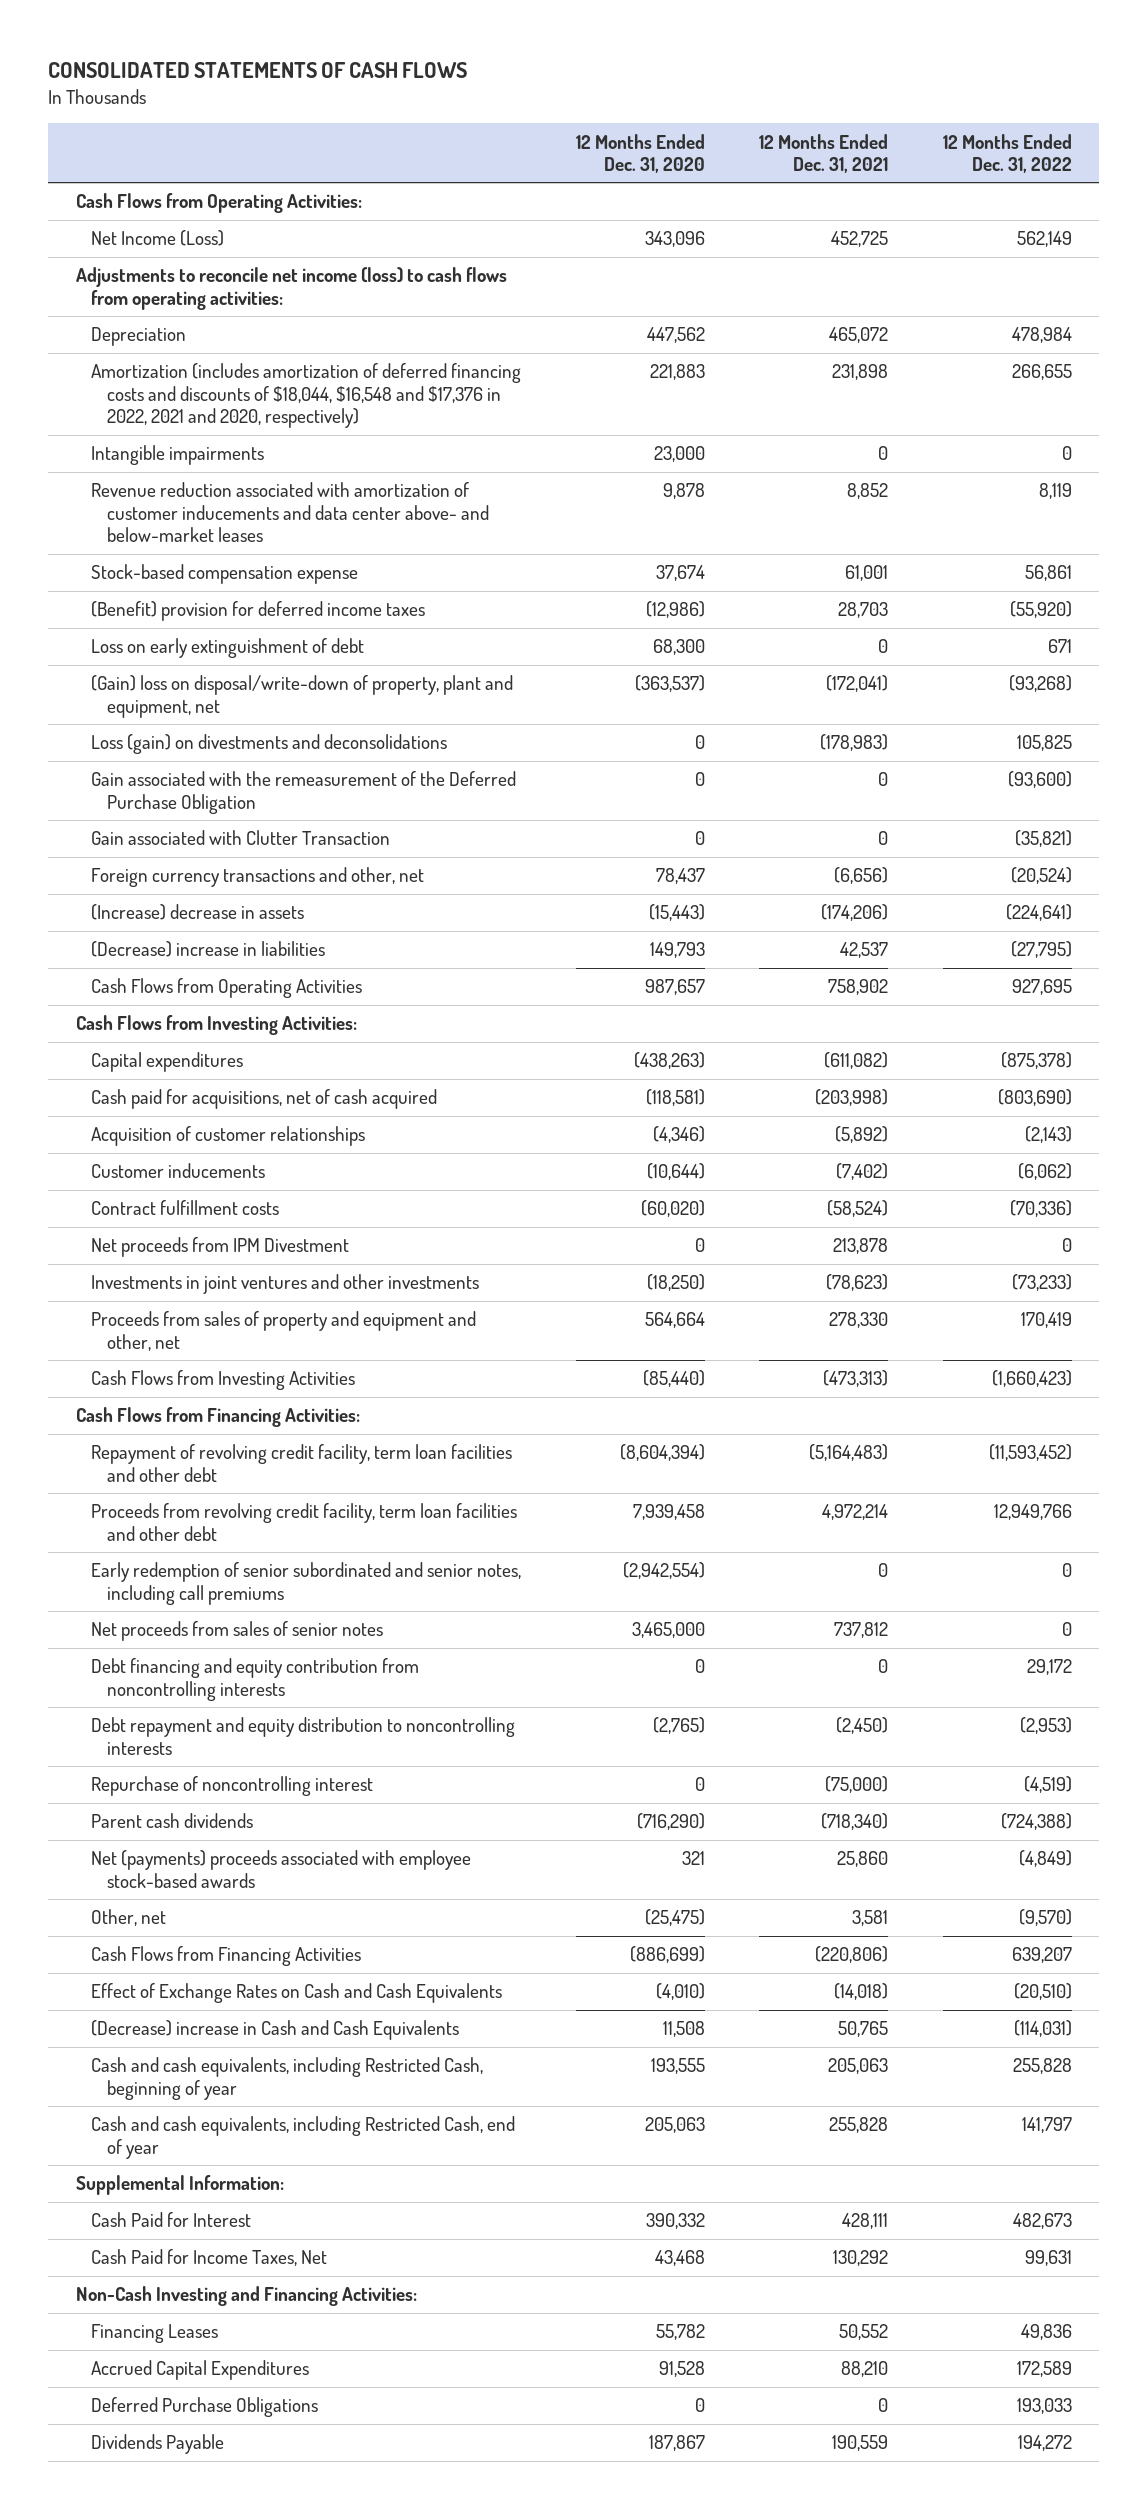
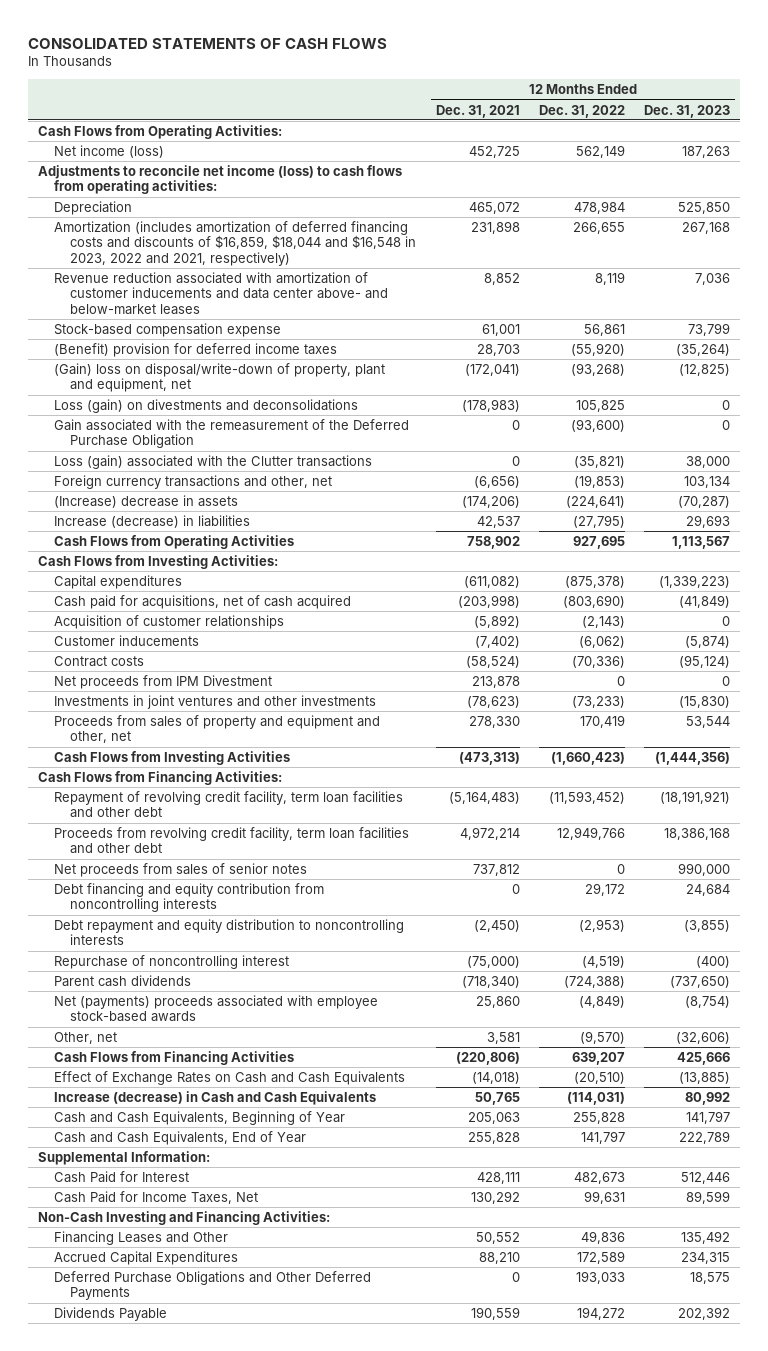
- | 12 Months Ended Dec. 31, 2020 | 12 Months Ended Dec. 31, 2021 | 12 Months Ended Dec. 31, 2022
+ | 12 Months Ended Dec. 31, 2021 | 12 Months Ended Dec. 31, 2022 | 12 Months Ended Dec. 31, 2023
- Net Income (Loss) | 343,096 | 452,725 | 562,149
+ Net income (loss) | 452,725 | 562,149 | 187,263
- Amortization (includes amortization of deferred financing costs and discounts of $18,044, $16,548 and $17,376 in 2022, 2021 and 2020, respectively) | 221,883 | 231,898 | 266,655
- Intangible impairments | 23,000 | 0 | 0
+ Amortization (includes amortization of deferred financing costs and discounts of $16,859, $18,044 and $16,548 in 2023, 2022 and 2021, respectively) | 231,898 | 266,655 | 267,168
- Loss on early extinguishment of debt | 68,300 | 0 | 671
- Gain associated with Clutter Transaction | 0 | 0 | (35,821)
- Foreign currency transactions and other, net | 78,437 | (6,656) | (20,524)
+ Loss (gain) associated with the Clutter transactions | 0 | (35,821) | 38,000
+ Foreign currency transactions and other, net | (6,656) | (19,853) | 103,134
- (Decrease) increase in liabilities | 149,793 | 42,537 | (27,795)
+ Increase (decrease) in liabilities | 42,537 | (27,795) | 29,693
- Contract fulfillment costs | (60,020) | (58,524) | (70,336)
+ Contract costs | (58,524) | (70,336) | (95,124)
- Early redemption of senior subordinated and senior notes, including call premiums | (2,942,554) | 0 | 0
- (Decrease) increase in Cash and Cash Equivalents | 11,508 | 50,765 | (114,031)
- Cash and cash equivalents, including Restricted Cash, beginning of year | 193,555 | 205,063 | 255,828
- Cash and cash equivalents, including Restricted Cash, end of year | 205,063 | 255,828 | 141,797
+ Increase (decrease) in Cash and Cash Equivalents | 50,765 | (114,031) | 80,992
+ Cash and Cash Equivalents, Beginning of Year | 205,063 | 255,828 | 141,797
+ Cash and Cash Equivalents, End of Year | 255,828 | 141,797 | 222,789
- Financing Leases | 55,782 | 50,552 | 49,836
+ Financing Leases and Other | 50,552 | 49,836 | 135,492
- Deferred Purchase Obligations | 0 | 0 | 193,033
+ Deferred Purchase Obligations and Other Deferred Payments | 0 | 193,033 | 18,575

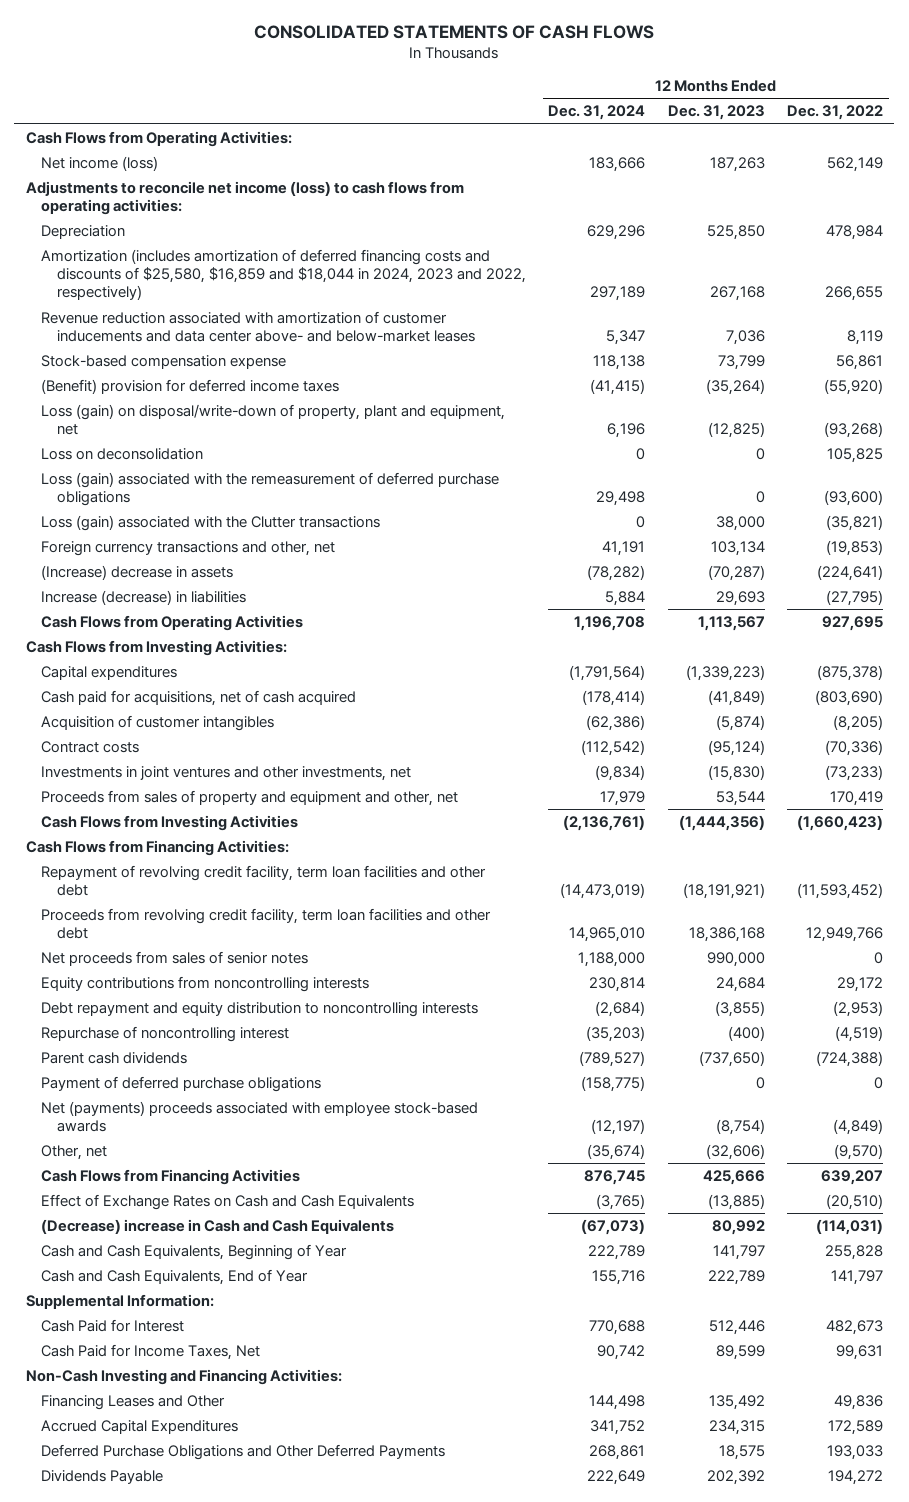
- | 12 Months Ended Dec. 31, 2021 | 12 Months Ended Dec. 31, 2022 | 12 Months Ended Dec. 31, 2023
+ | 12 Months Ended Dec. 31, 2024 | 12 Months Ended Dec. 31, 2023 | 12 Months Ended Dec. 31, 2022
- Amortization (includes amortization of deferred financing costs and discounts of $16,859, $18,044 and $16,548 in 2023, 2022 and 2021, respectively) | 231,898 | 266,655 | 267,168
+ Amortization (includes amortization of deferred financing costs and discounts of $25,580, $16,859 and $18,044 in 2024, 2023 and 2022, respectively) | 297,189 | 267,168 | 266,655
- (Gain) loss on disposal/write-down of property, plant and equipment, net | (172,041) | (93,268) | (12,825)
- Loss (gain) on divestments and deconsolidations | (178,983) | 105,825 | 0
- Gain associated with the remeasurement of the Deferred Purchase Obligation | 0 | (93,600) | 0
+ Loss (gain) on disposal/write-down of property, plant and equipment, net | 6,196 | (12,825) | (93,268)
+ Loss on deconsolidation | 0 | 0 | 105,825
+ Loss (gain) associated with the remeasurement of deferred purchase obligations | 29,498 | 0 | (93,600)
- Acquisition of customer relationships | (5,892) | (2,143) | 0
- Customer inducements | (7,402) | (6,062) | (5,874)
+ Acquisition of customer intangibles | (62,386) | (5,874) | (8,205)
- Net proceeds from IPM Divestment | 213,878 | 0 | 0
- Investments in joint ventures and other investments | (78,623) | (73,233) | (15,830)
+ Investments in joint ventures and other investments, net | (9,834) | (15,830) | (73,233)
- Debt financing and equity contribution from noncontrolling interests | 0 | 29,172 | 24,684
+ Equity contributions from noncontrolling interests | 230,814 | 24,684 | 29,172
+ Payment of deferred purchase obligations | (158,775) | 0 | 0
- Increase (decrease) in Cash and Cash Equivalents | 50,765 | (114,031) | 80,992
+ (Decrease) increase in Cash and Cash Equivalents | (67,073) | 80,992 | (114,031)

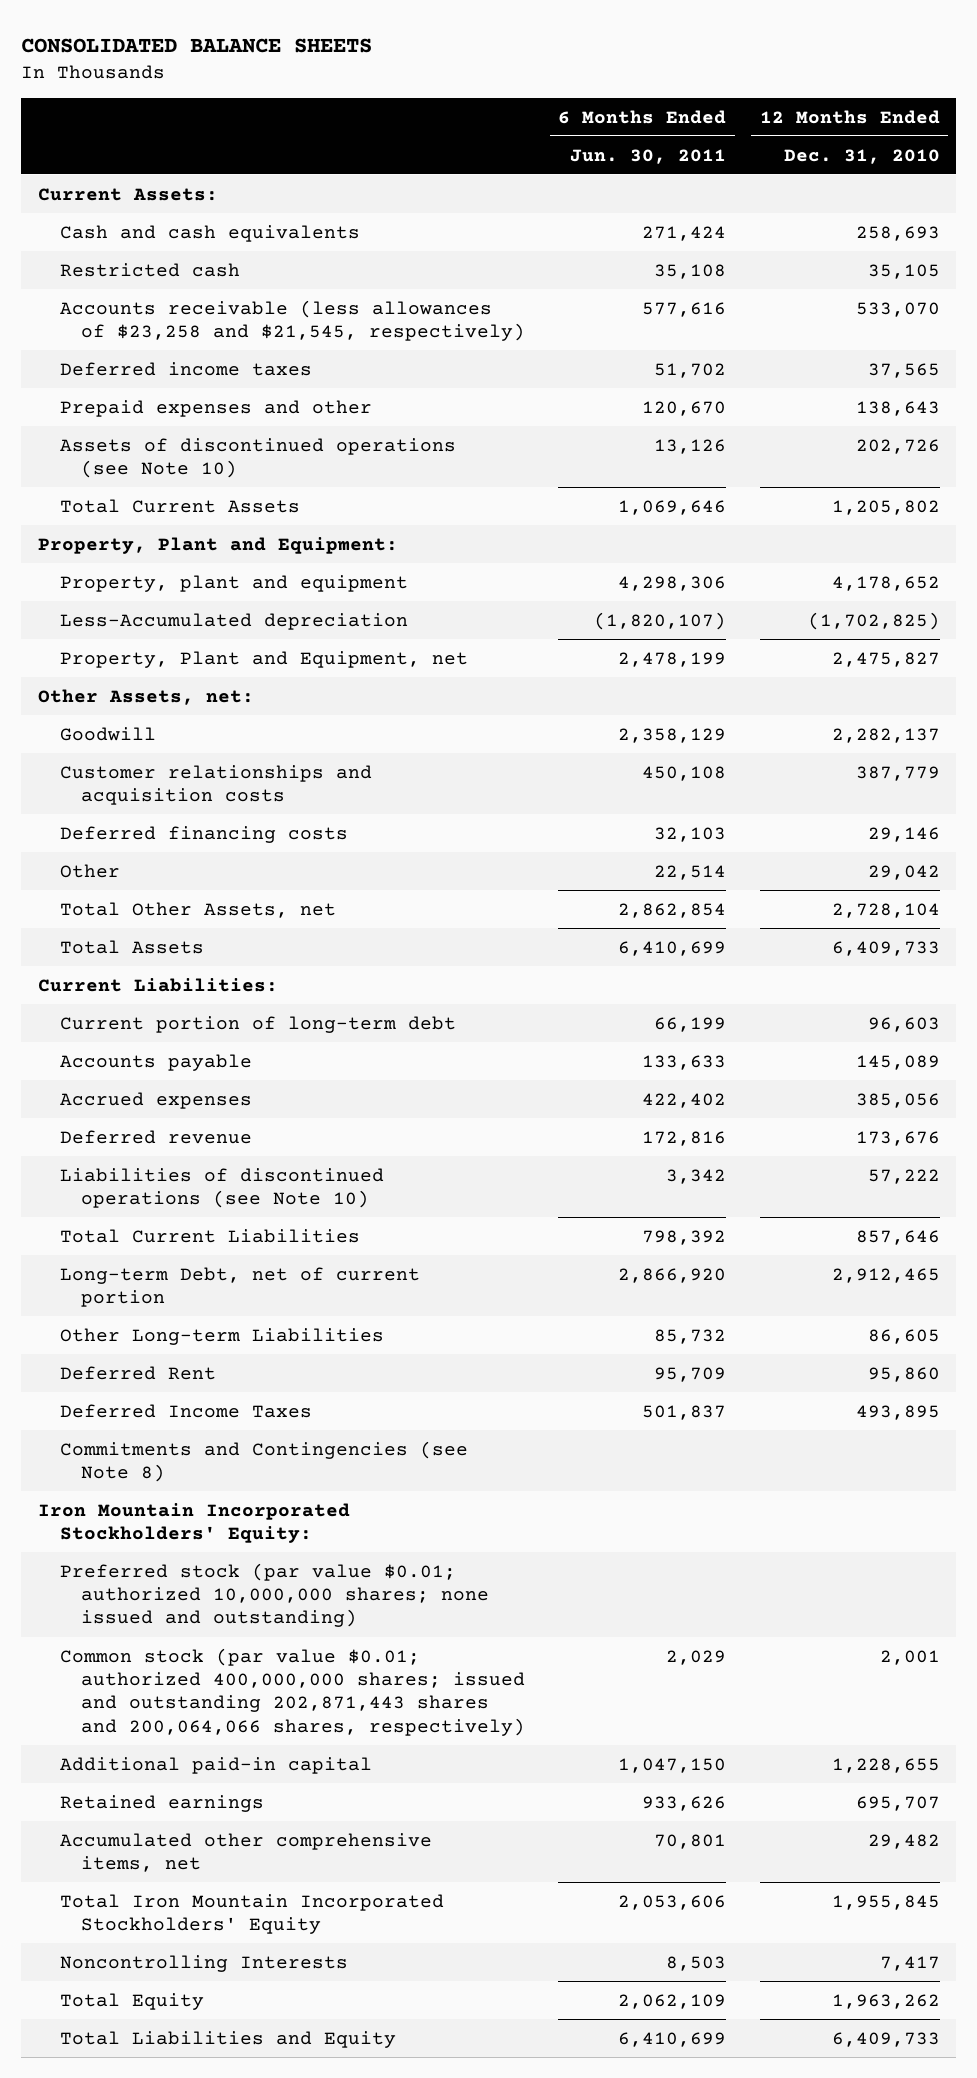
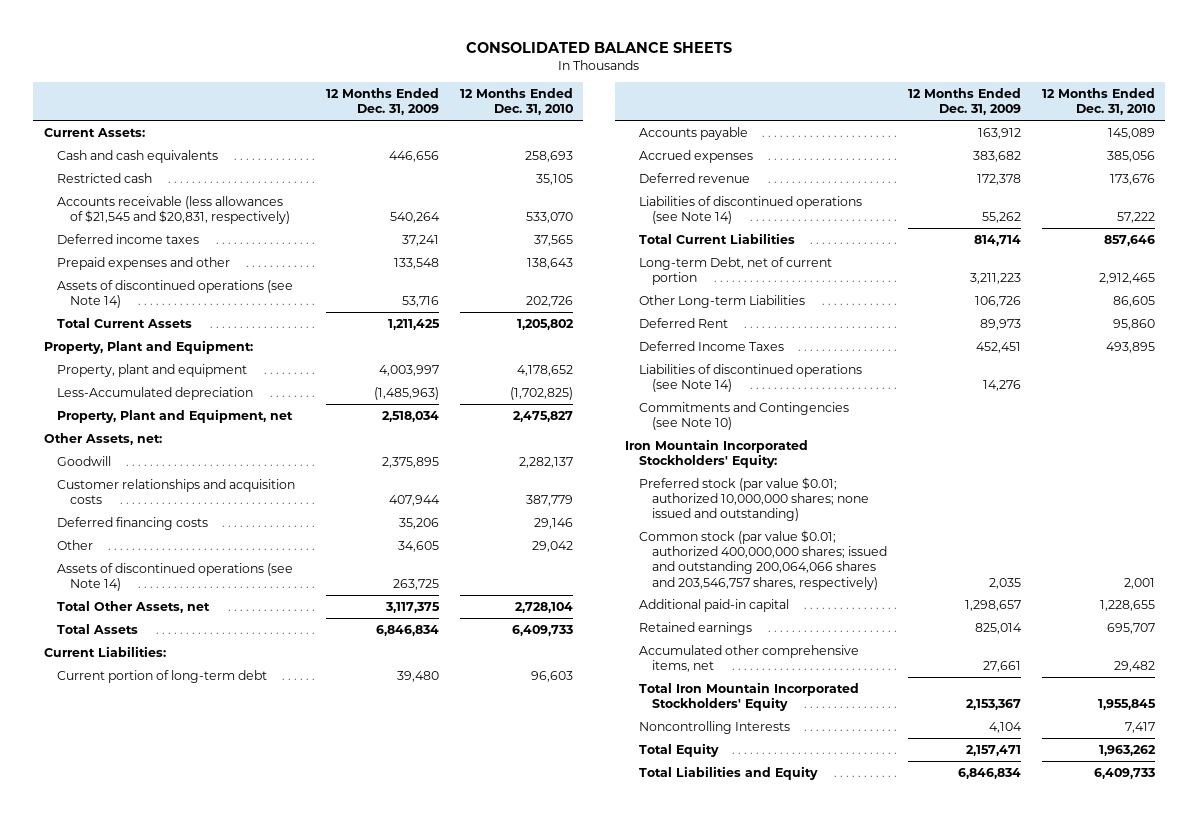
- | 6 Months Ended Jun. 30, 2011 | 12 Months Ended Dec. 31, 2010
+ | 12 Months Ended Dec. 31, 2009 | 12 Months Ended Dec. 31, 2010
- Accounts receivable (less allowances of $23,258 and $21,545, respectively) | 577,616 | 533,070
+ Accounts receivable (less allowances of $21,545 and $20,831, respectively) | 540,264 | 533,070
- Assets of discontinued operations (see Note 10) | 13,126 | 202,726
+ Assets of discontinued operations (see Note 14) | 53,716 | 202,726
+ Assets of discontinued operations (see Note 14) | 263,725 |
- Liabilities of discontinued operations (see Note 10) | 3,342 | 57,222
+ Liabilities of discontinued operations (see Note 14) | 55,262 | 57,222
- Commitments and Contingencies (see Note 8)
+ Liabilities of discontinued operations (see Note 14) | 14,276 |
+ Commitments and Contingencies (see Note 10)
- Common stock (par value $0.01; authorized 400,000,000 shares; issued and outstanding 202,871,443 shares and 200,064,066 shares, respectively) | 2,029 | 2,001
+ Common stock (par value $0.01; authorized 400,000,000 shares; issued and outstanding 200,064,066 shares and 203,546,757 shares, respectively) | 2,035 | 2,001

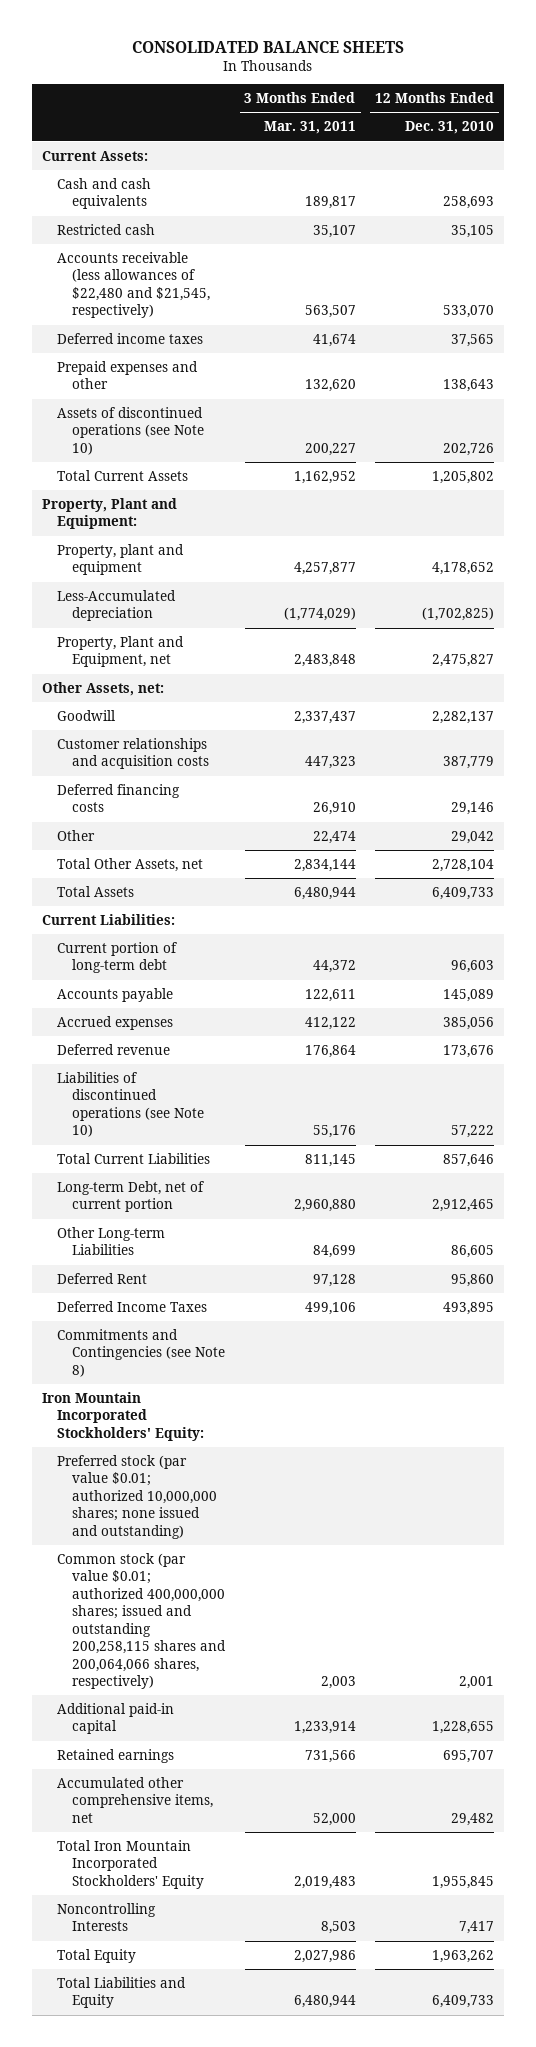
- | 12 Months Ended Dec. 31, 2009 | 12 Months Ended Dec. 31, 2010
+ | 3 Months Ended Mar. 31, 2011 | 12 Months Ended Dec. 31, 2010
- Accounts receivable (less allowances of $21,545 and $20,831, respectively) | 540,264 | 533,070
+ Accounts receivable (less allowances of $22,480 and $21,545, respectively) | 563,507 | 533,070
- Assets of discontinued operations (see Note 14) | 53,716 | 202,726
+ Assets of discontinued operations (see Note 10) | 200,227 | 202,726
- Assets of discontinued operations (see Note 14) | 263,725 |
- Liabilities of discontinued operations (see Note 14) | 55,262 | 57,222
+ Liabilities of discontinued operations (see Note 10) | 55,176 | 57,222
- Liabilities of discontinued operations (see Note 14) | 14,276 |
- Commitments and Contingencies (see Note 10)
+ Commitments and Contingencies (see Note 8)
- Common stock (par value $0.01; authorized 400,000,000 shares; issued and outstanding 200,064,066 shares and 203,546,757 shares, respectively) | 2,035 | 2,001
+ Common stock (par value $0.01; authorized 400,000,000 shares; issued and outstanding 200,258,115 shares and 200,064,066 shares, respectively) | 2,003 | 2,001

